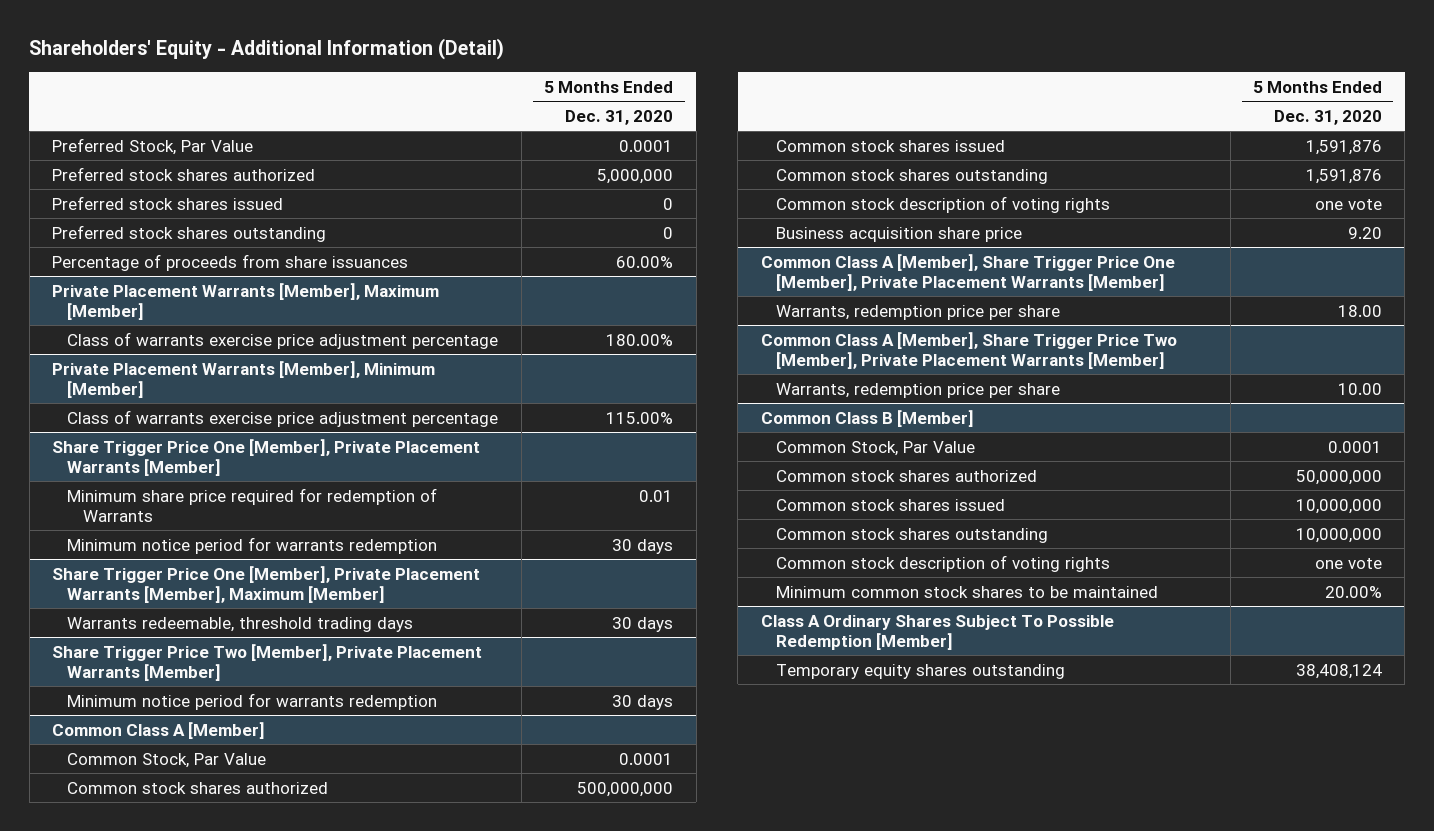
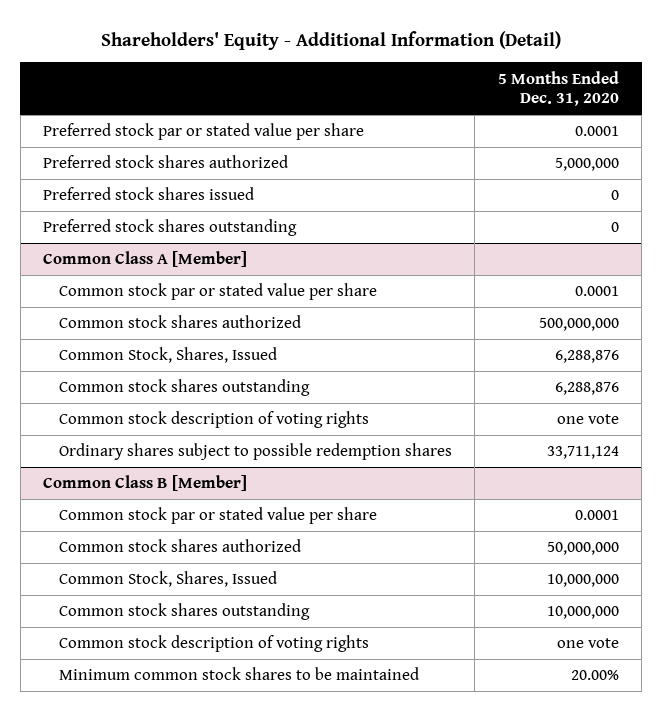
- Preferred Stock, Par Value | 0.0001
+ Preferred stock par or stated value per share | 0.0001
- Percentage of proceeds from share issuances | 60.00%
- Private Placement Warrants [Member], Maximum [Member]
- Class of warrants exercise price adjustment percentage | 180.00%
- Private Placement Warrants [Member], Minimum [Member]
- Class of warrants exercise price adjustment percentage | 115.00%
- Share Trigger Price One [Member], Private Placement Warrants [Member]
- Minimum share price required for redemption of Warrants | 0.01
- Minimum notice period for warrants redemption | 30 days
- Share Trigger Price One [Member], Private Placement Warrants [Member], Maximum [Member]
- Warrants redeemable, threshold trading days | 30 days
- Share Trigger Price Two [Member], Private Placement Warrants [Member]
- Minimum notice period for warrants redemption | 30 days
@ Common Class A [Member]
- Common Stock, Par Value | 0.0001
+ Common stock par or stated value per share | 0.0001
- Common stock shares issued | 1,591,876
- Common stock shares outstanding | 1,591,876
+ Common Stock, Shares, Issued | 6,288,876
+ Common stock shares outstanding | 6,288,876
- Business acquisition share price | 9.20
- Common Class A [Member], Share Trigger Price One [Member], Private Placement Warrants [Member]
- Warrants, redemption price per share | 18.00
- Common Class A [Member], Share Trigger Price Two [Member], Private Placement Warrants [Member]
- Warrants, redemption price per share | 10.00
@ Common Class A [Member]
+ Ordinary shares subject to possible redemption shares | 33,711,124
@ Common Class B [Member]
- Common Stock, Par Value | 0.0001
+ Common stock par or stated value per share | 0.0001
- Common stock shares issued | 10,000,000
+ Common Stock, Shares, Issued | 10,000,000
- Class A Ordinary Shares Subject To Possible Redemption [Member]
- Temporary equity shares outstanding | 38,408,124

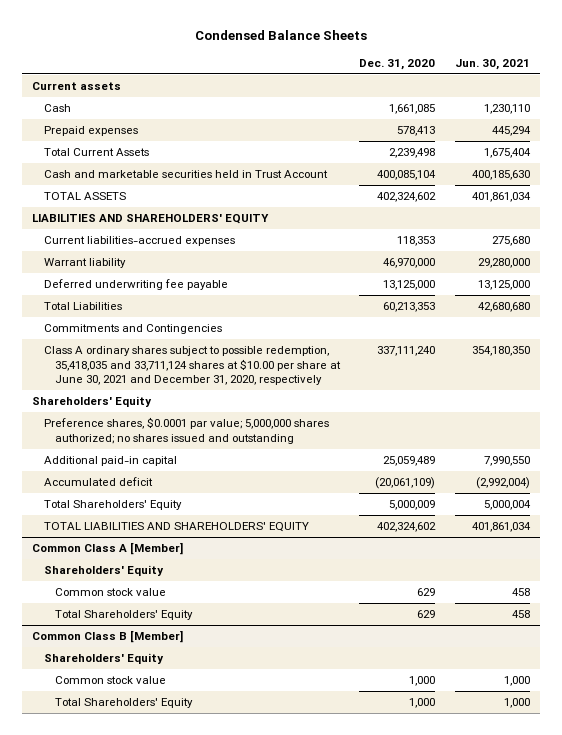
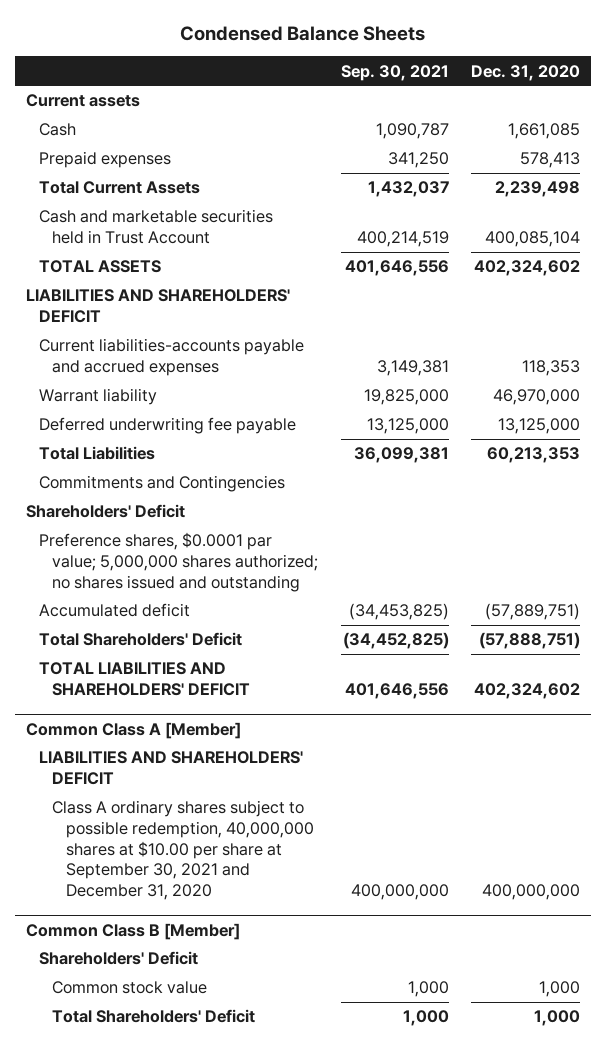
- | Dec. 31, 2020 | Jun. 30, 2021
+ | Sep. 30, 2021 | Dec. 31, 2020
- LIABILITIES AND SHAREHOLDERS' EQUITY
- Current liabilities-accrued expenses | 118,353 | 275,680
+ LIABILITIES AND SHAREHOLDERS' DEFICIT
+ Current liabilities-accounts payable and accrued expenses | 3,149,381 | 118,353
- Class A ordinary shares subject to possible redemption, 35,418,035 and 33,711,124 shares at $10.00 per share at June 30, 2021 and December 31, 2020, respectively | 337,111,240 | 354,180,350
- Shareholders' Equity
+ Shareholders' Deficit
- Additional paid-in capital | 25,059,489 | 7,990,550
- Accumulated deficit | (20,061,109) | (2,992,004)
- Total Shareholders' Equity | 5,000,009 | 5,000,004
- TOTAL LIABILITIES AND SHAREHOLDERS' EQUITY | 402,324,602 | 401,861,034
+ Accumulated deficit | (34,453,825) | (57,889,751)
+ Total Shareholders' Deficit | (34,452,825) | (57,888,751)
+ TOTAL LIABILITIES AND SHAREHOLDERS' DEFICIT | 401,646,556 | 402,324,602
@ Common Class A [Member]
- Shareholders' Equity
- Common stock value | 629 | 458
- Total Shareholders' Equity | 629 | 458
+ LIABILITIES AND SHAREHOLDERS' DEFICIT
+ Class A ordinary shares subject to possible redemption, 40,000,000 shares at $10.00 per share at September 30, 2021 and December 31, 2020 | 400,000,000 | 400,000,000
@ Common Class B [Member]
- Shareholders' Equity
+ Shareholders' Deficit
- Total Shareholders' Equity | 1,000 | 1,000
+ Total Shareholders' Deficit | 1,000 | 1,000

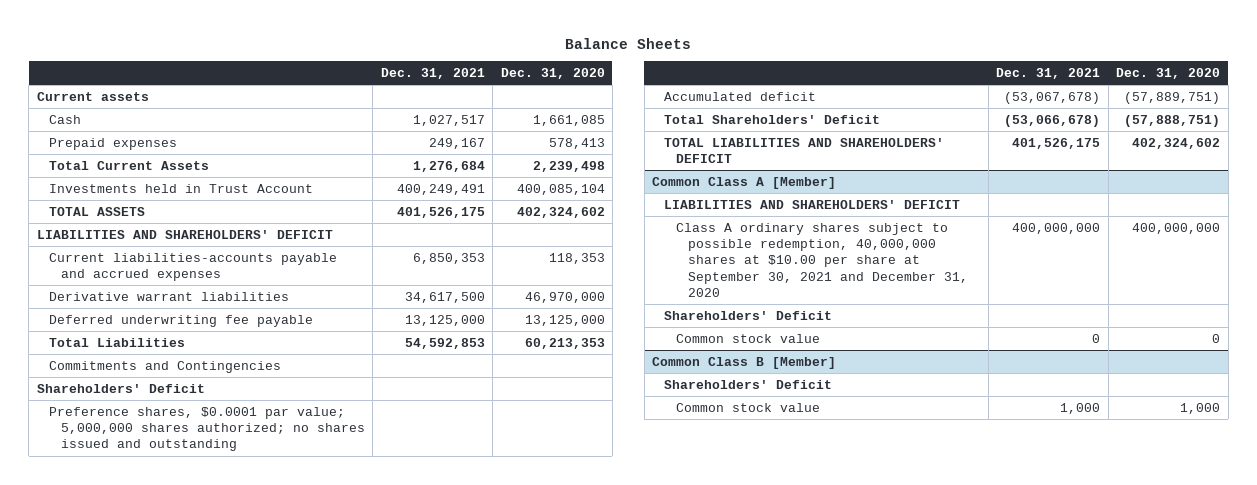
- Condensed Balance Sheets
+ Balance Sheets
- | Sep. 30, 2021 | Dec. 31, 2020
+ | Dec. 31, 2021 | Dec. 31, 2020
- Cash and marketable securities held in Trust Account | 400,214,519 | 400,085,104
+ Investments held in Trust Account | 400,249,491 | 400,085,104
- Warrant liability | 19,825,000 | 46,970,000
+ Derivative warrant liabilities | 34,617,500 | 46,970,000
@ Common Class A [Member]
+ Shareholders' Deficit
+ Common stock value | 0 | 0
@ Common Class B [Member]
- Total Shareholders' Deficit | 1,000 | 1,000

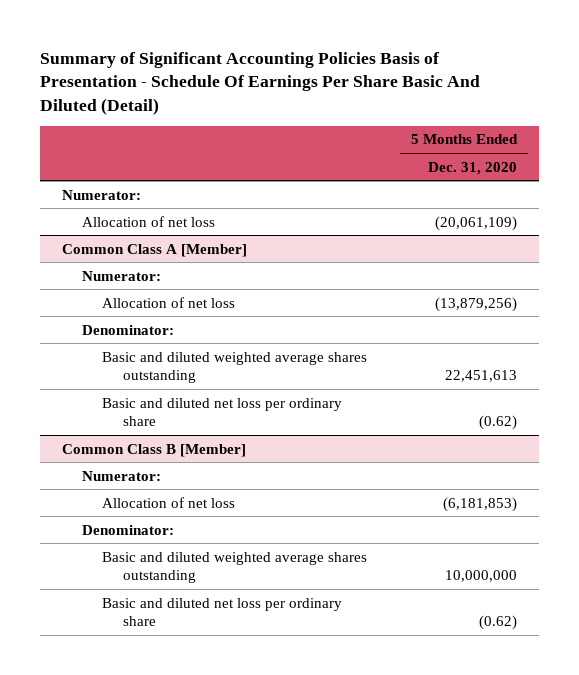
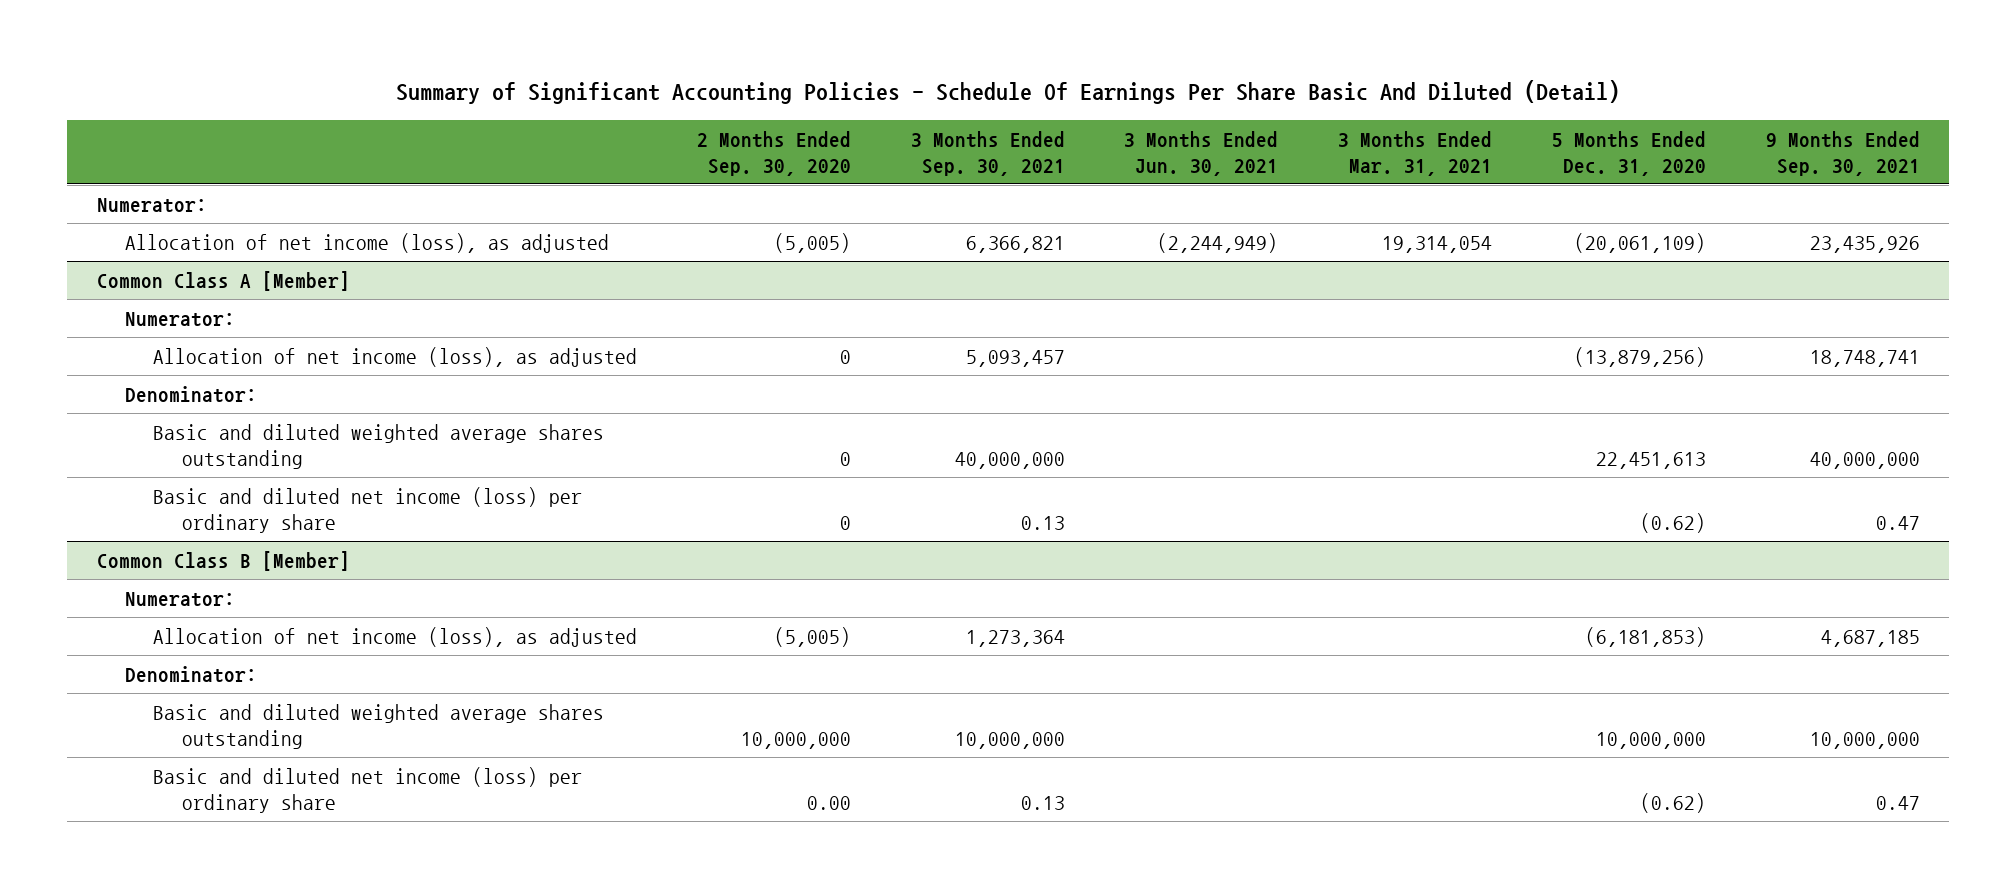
- Summary of Significant Accounting Policies Basis of Presentation - Schedule Of Earnings Per Share Basic And Diluted (Detail)
+ Summary of Significant Accounting Policies - Schedule Of Earnings Per Share Basic And Diluted (Detail)
- | 5 Months Ended Dec. 31, 2020
+ | 2 Months Ended Sep. 30, 2020 | 3 Months Ended Sep. 30, 2021 | 3 Months Ended Jun. 30, 2021 | 3 Months Ended Mar. 31, 2021 | 5 Months Ended Dec. 31, 2020 | 9 Months Ended Sep. 30, 2021
- Allocation of net loss | (20,061,109)
+ Allocation of net income (loss), as adjusted | (5,005) | 6,366,821 | (2,244,949) | 19,314,054 | (20,061,109) | 23,435,926
@ Common Class A [Member]
- Allocation of net loss | (13,879,256)
+ Allocation of net income (loss), as adjusted | 0 | 5,093,457 | | | (13,879,256) | 18,748,741
- Basic and diluted net loss per ordinary share | (0.62)
+ Basic and diluted net income (loss) per ordinary share | 0 | 0.13 | | | (0.62) | 0.47
@ Common Class B [Member]
- Allocation of net loss | (6,181,853)
+ Allocation of net income (loss), as adjusted | (5,005) | 1,273,364 | | | (6,181,853) | 4,687,185
- Basic and diluted net loss per ordinary share | (0.62)
+ Basic and diluted net income (loss) per ordinary share | 0.00 | 0.13 | | | (0.62) | 0.47

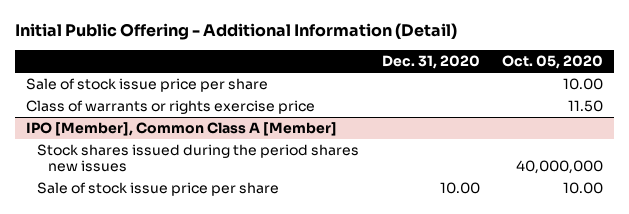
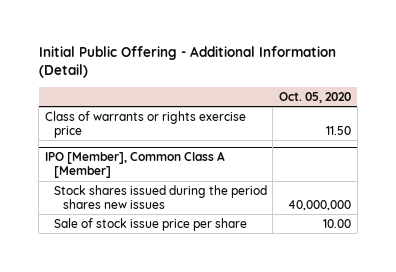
- | Dec. 31, 2020 | Oct. 05, 2020
+ | Oct. 05, 2020
- Sale of stock issue price per share | | 10.00

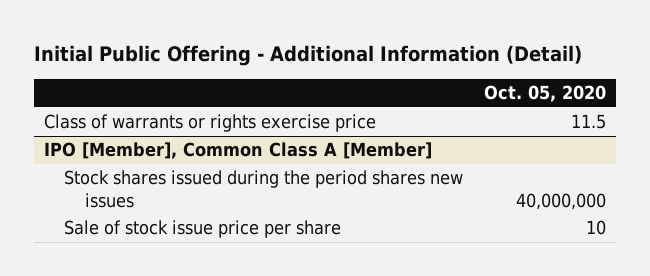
- Class of warrants or rights exercise price | 11.50
+ Class of warrants or rights exercise price | 11.5
@ IPO [Member], Common Class A [Member]
- Sale of stock issue price per share | 10.00
+ Sale of stock issue price per share | 10

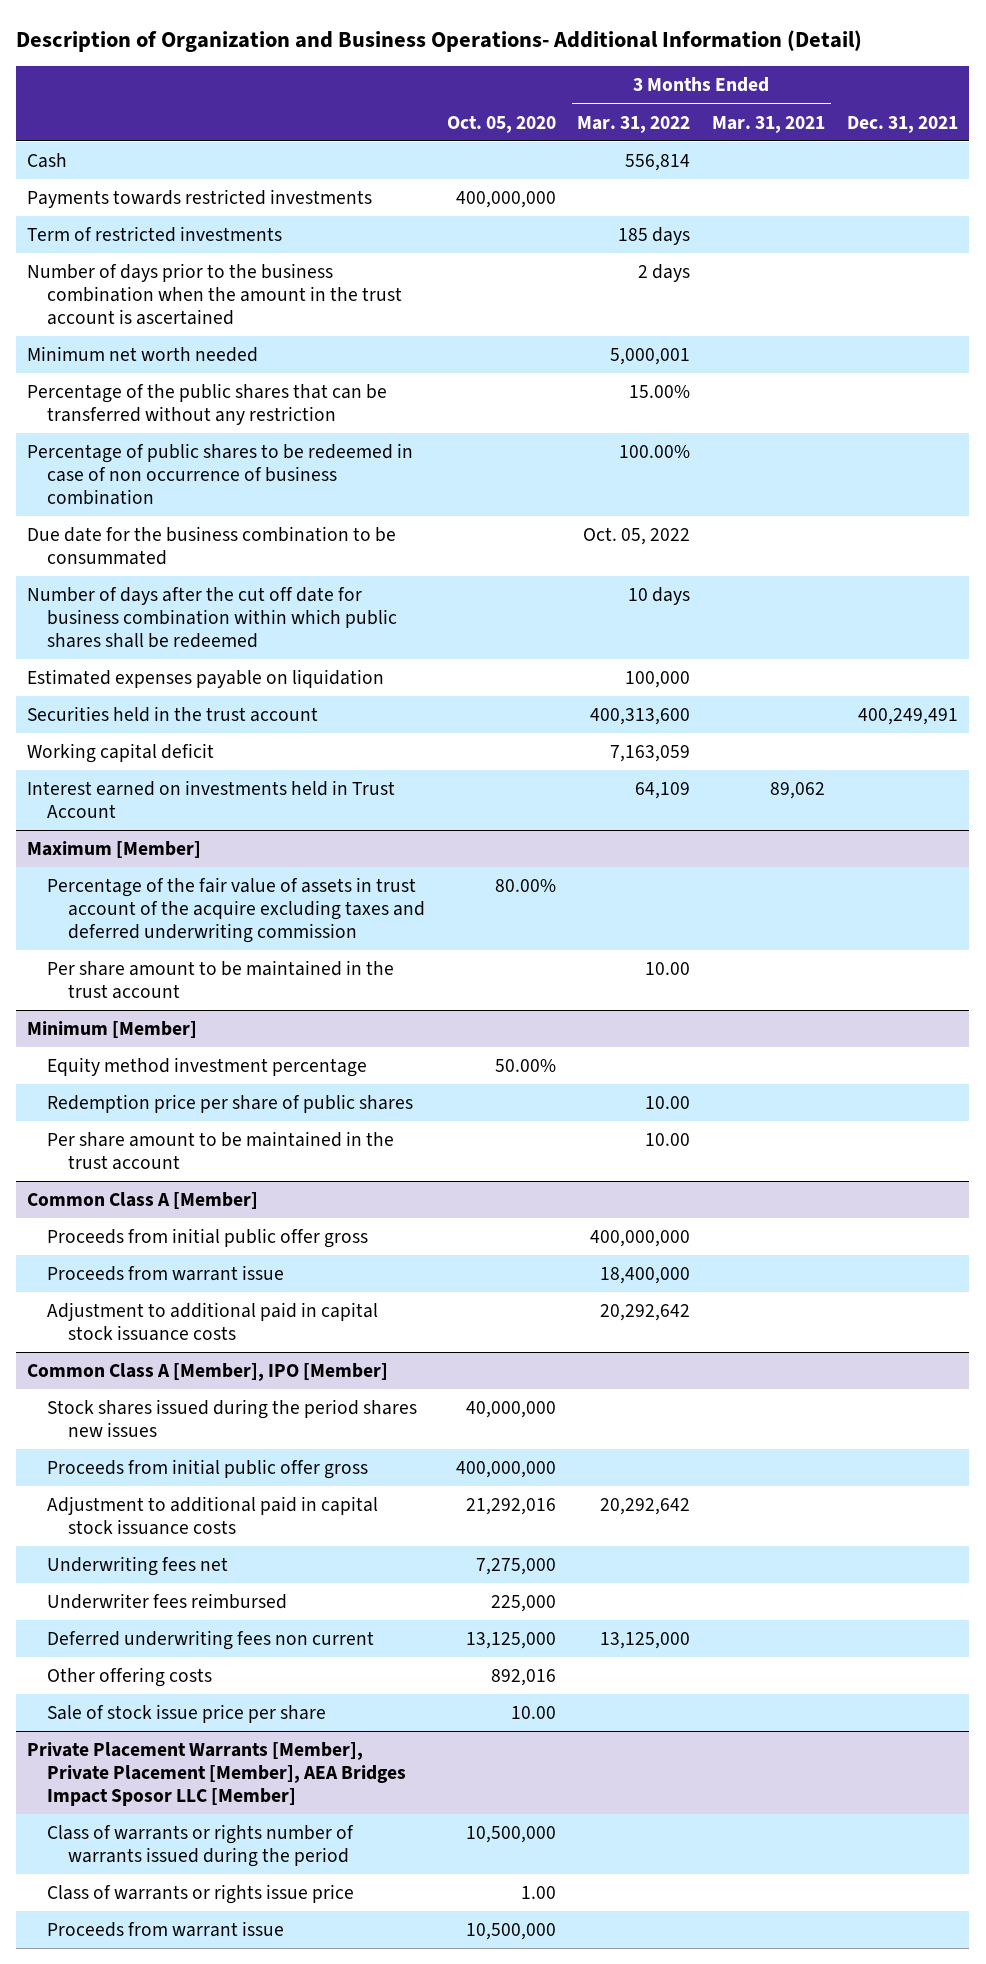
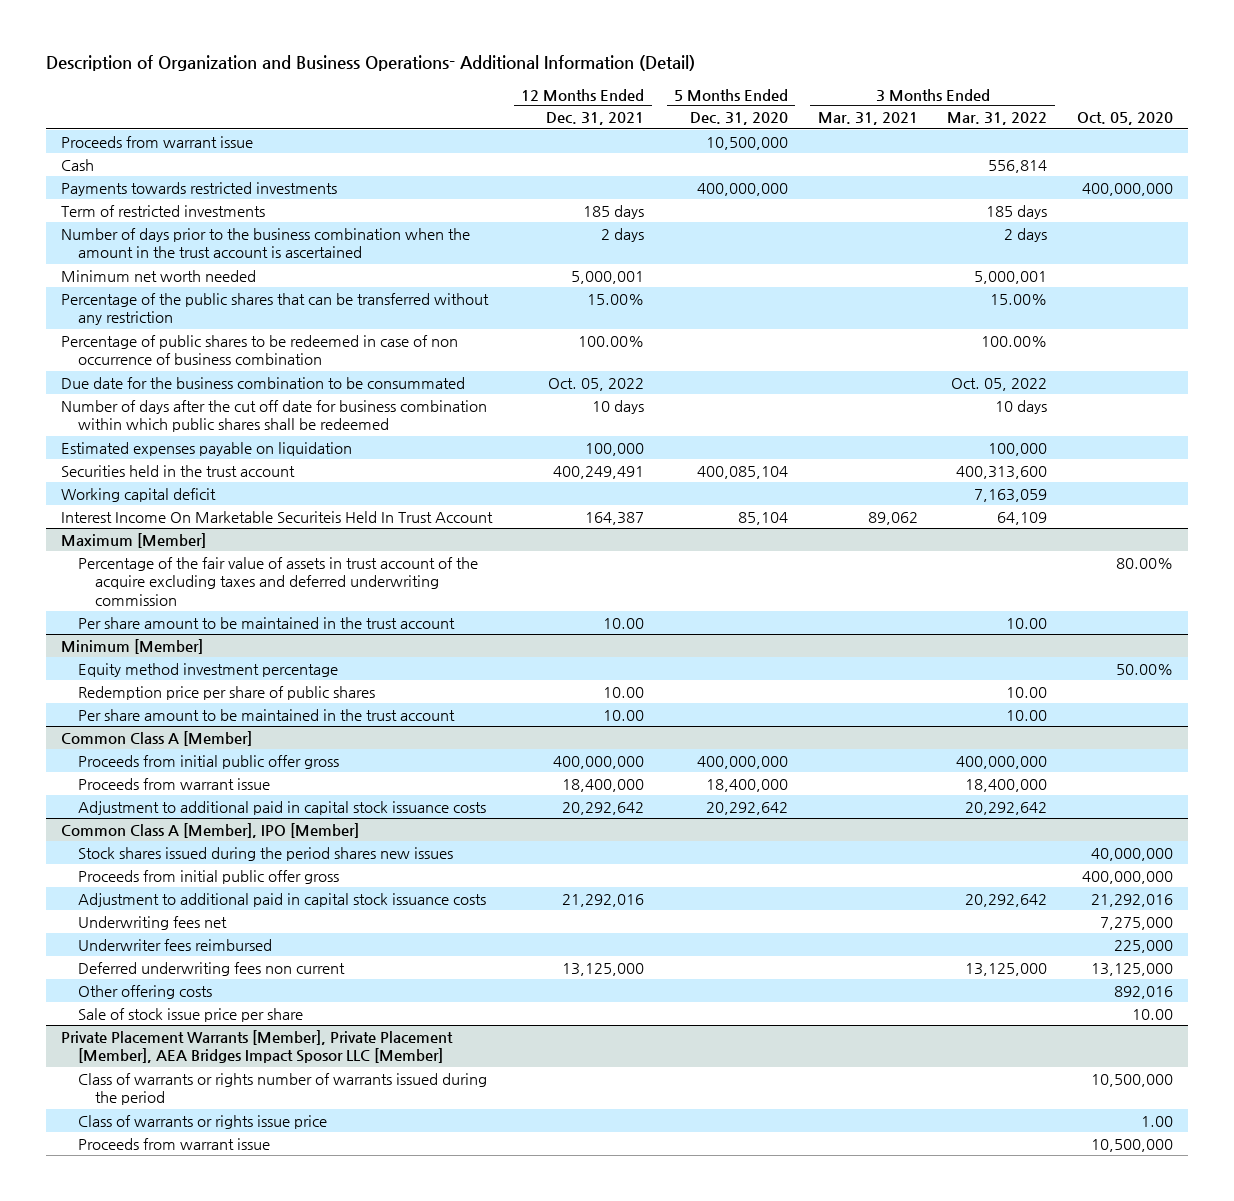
- | Oct. 05, 2020 | 3 Months Ended Mar. 31, 2022 | 3 Months Ended Mar. 31, 2021 | Dec. 31, 2021
+ | 12 Months Ended Dec. 31, 2021 | 5 Months Ended Dec. 31, 2020 | 3 Months Ended Mar. 31, 2021 | 3 Months Ended Mar. 31, 2022 | Oct. 05, 2020
+ Proceeds from warrant issue | | 10,500,000 | | |
- Interest earned on investments held in Trust Account | | 64,109 | 89,062 |
+ Interest Income On Marketable Securiteis Held In Trust Account | 164,387 | 85,104 | 89,062 | 64,109 |

